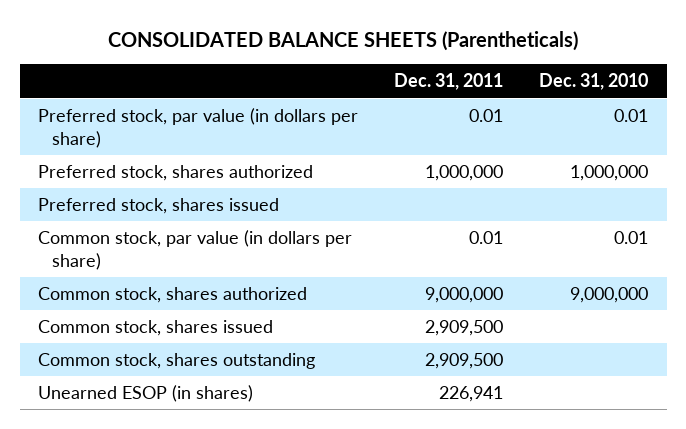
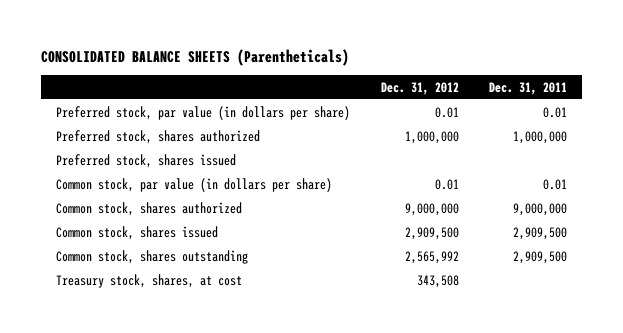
- | Dec. 31, 2011 | Dec. 31, 2010
+ | Dec. 31, 2012 | Dec. 31, 2011
- Unearned ESOP (in shares) | 226,941 |
+ Treasury stock, shares, at cost | 343,508 |

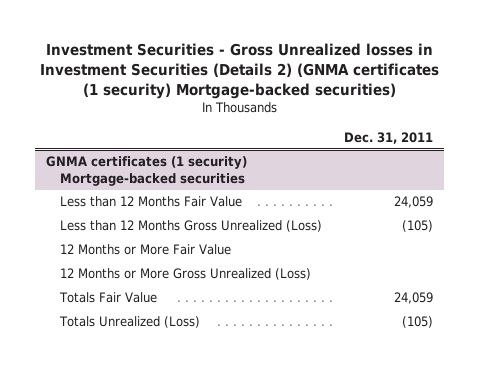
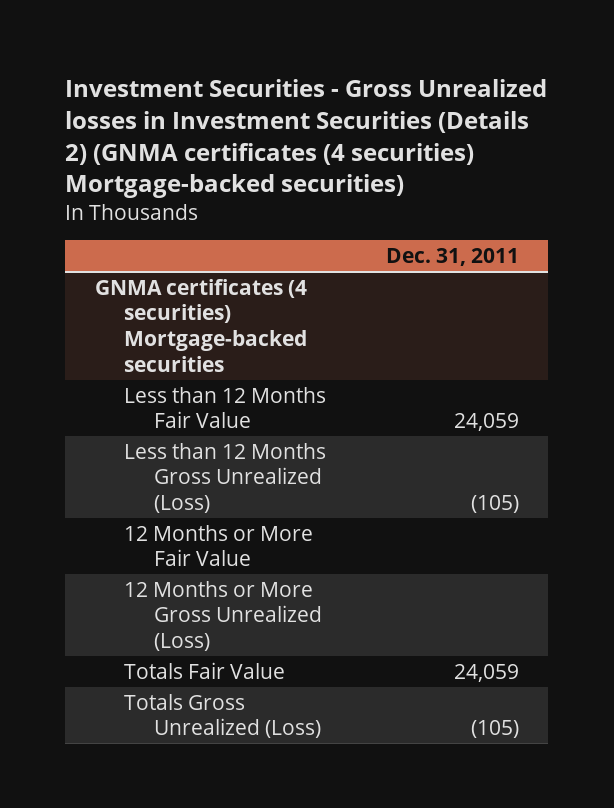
- Investment Securities - Gross Unrealized losses in Investment Securities (Details 2) (GNMA certificates (1 security) Mortgage-backed securities)
+ Investment Securities - Gross Unrealized losses in Investment Securities (Details 2) (GNMA certificates (4 securities) Mortgage-backed securities)
- GNMA certificates (1 security) Mortgage-backed securities
+ GNMA certificates (4 securities) Mortgage-backed securities
- Totals Unrealized (Loss) | (105)
+ Totals Gross Unrealized (Loss) | (105)

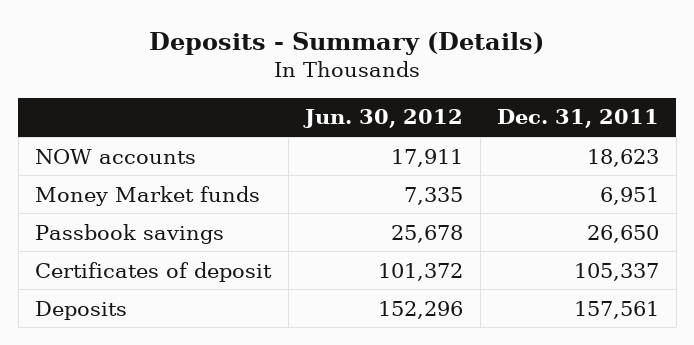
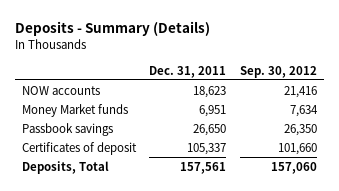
- | Jun. 30, 2012 | Dec. 31, 2011
+ | Dec. 31, 2011 | Sep. 30, 2012
- Deposits | 152,296 | 157,561
+ Deposits, Total | 157,561 | 157,060

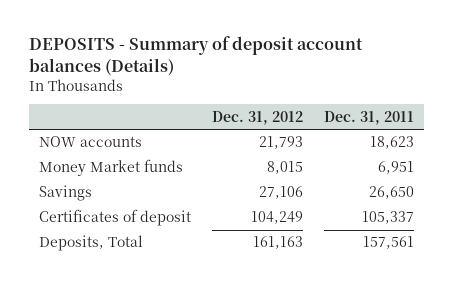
- Deposits - Summary (Details)
+ DEPOSITS - Summary of deposit account balances (Details)
- | Dec. 31, 2011 | Sep. 30, 2012
+ | Dec. 31, 2012 | Dec. 31, 2011
- Passbook savings | 26,650 | 26,350
+ Savings | 27,106 | 26,650

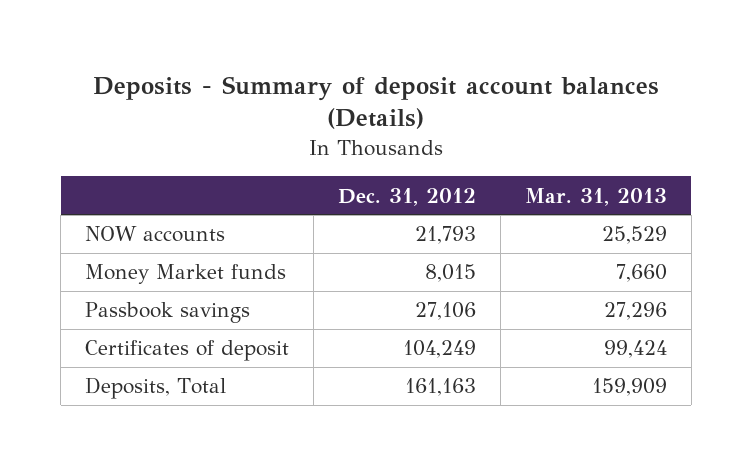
- DEPOSITS - Summary of deposit account balances (Details)
+ Deposits - Summary of deposit account balances (Details)
- | Dec. 31, 2012 | Dec. 31, 2011
+ | Dec. 31, 2012 | Mar. 31, 2013
- Savings | 27,106 | 26,650
+ Passbook savings | 27,106 | 27,296

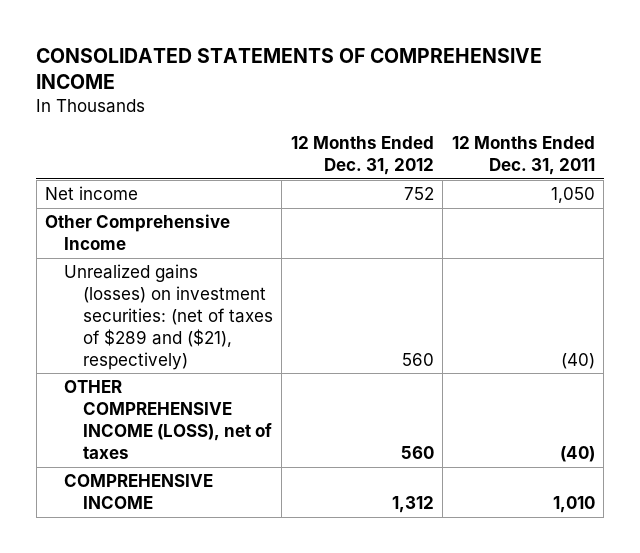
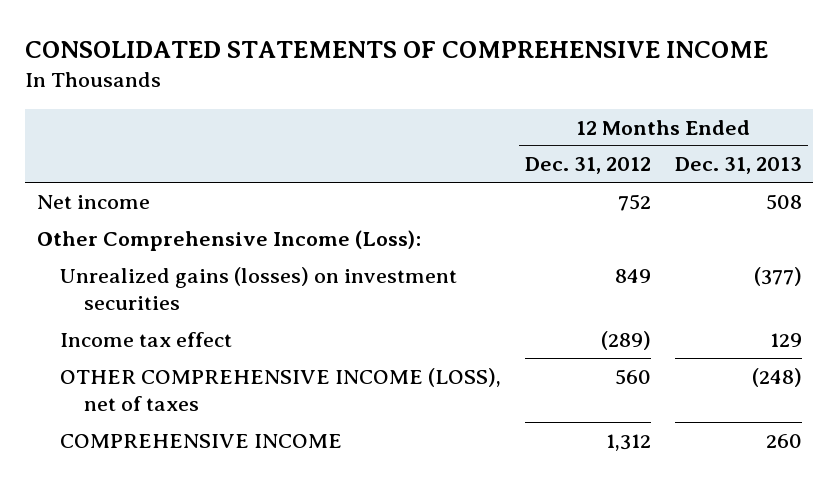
- | 12 Months Ended Dec. 31, 2012 | 12 Months Ended Dec. 31, 2011
+ | 12 Months Ended Dec. 31, 2012 | 12 Months Ended Dec. 31, 2013
- Other Comprehensive Income
- Unrealized gains (losses) on investment securities: (net of taxes of $289 and ($21), respectively) | 560 | (40)
+ Other Comprehensive Income (Loss):
+ Unrealized gains (losses) on investment securities | 849 | (377)
+ Income tax effect | (289) | 129

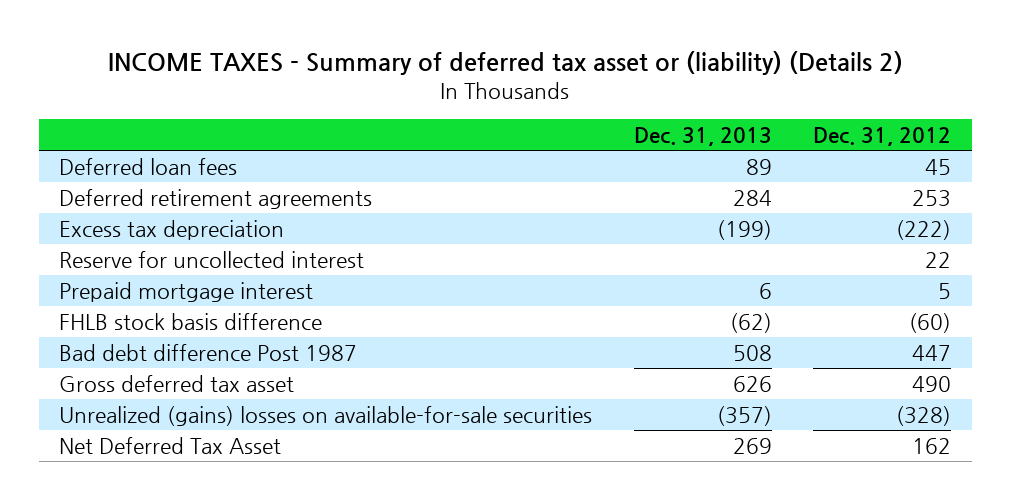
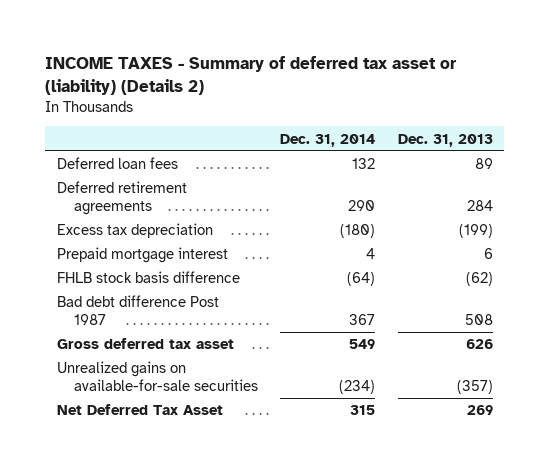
- | Dec. 31, 2013 | Dec. 31, 2012
+ | Dec. 31, 2014 | Dec. 31, 2013
- Reserve for uncollected interest | | 22
- Unrealized (gains) losses on available-for-sale securities | (357) | (328)
+ Unrealized gains on available-for-sale securities | (234) | (357)

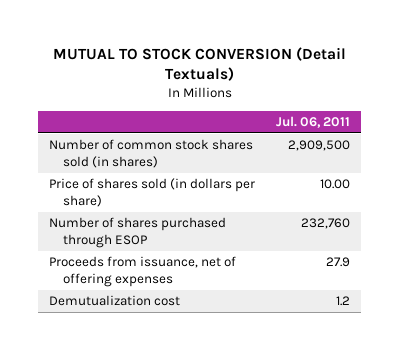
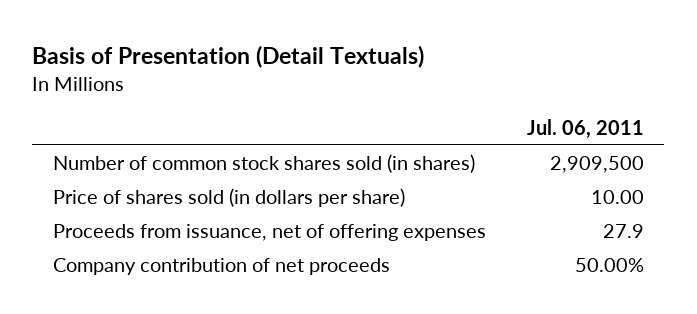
- MUTUAL TO STOCK CONVERSION (Detail Textuals)
+ Basis of Presentation (Detail Textuals)
- Number of shares purchased through ESOP | 232,760
- Demutualization cost | 1.2
+ Company contribution of net proceeds | 50.00%

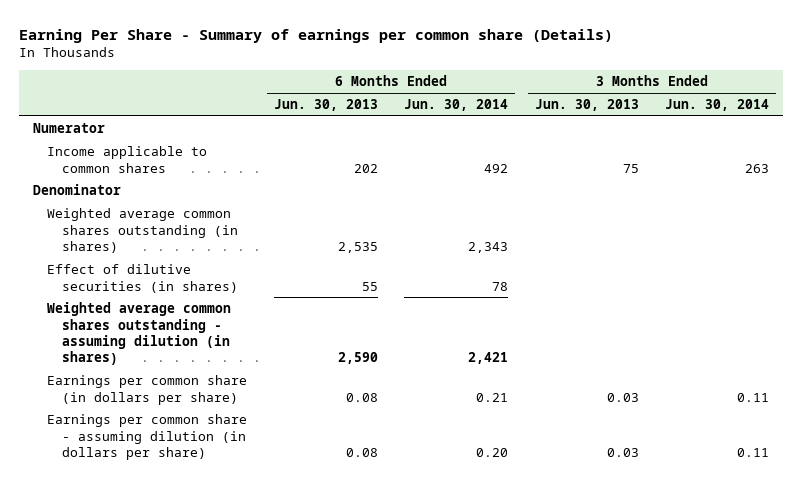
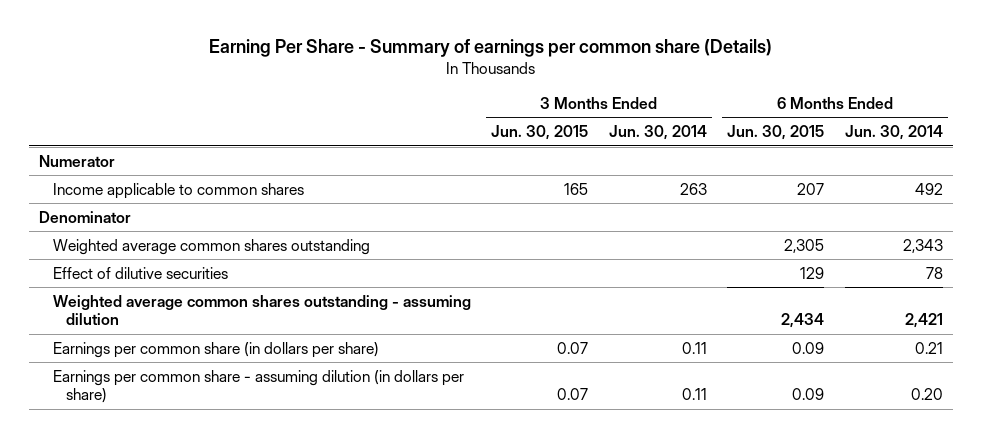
- | 6 Months Ended Jun. 30, 2013 | 6 Months Ended Jun. 30, 2014 | 3 Months Ended Jun. 30, 2013 | 3 Months Ended Jun. 30, 2014
+ | 3 Months Ended Jun. 30, 2015 | 3 Months Ended Jun. 30, 2014 | 6 Months Ended Jun. 30, 2015 | 6 Months Ended Jun. 30, 2014
- Weighted average common shares outstanding (in shares) | 2,535 | 2,343 | |
- Effect of dilutive securities (in shares) | 55 | 78 | |
- Weighted average common shares outstanding - assuming dilution (in shares) | 2,590 | 2,421 | |
+ Weighted average common shares outstanding | | | 2,305 | 2,343
+ Effect of dilutive securities | | | 129 | 78
+ Weighted average common shares outstanding - assuming dilution | | | 2,434 | 2,421

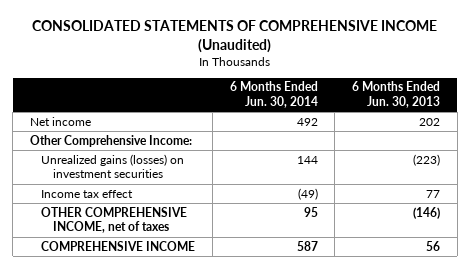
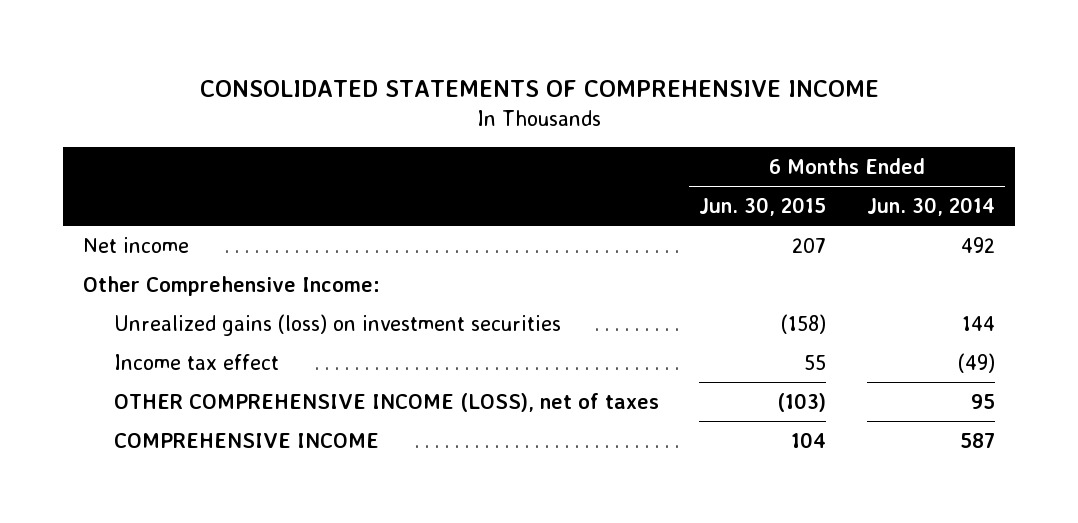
- CONSOLIDATED STATEMENTS OF COMPREHENSIVE INCOME (Unaudited)
+ CONSOLIDATED STATEMENTS OF COMPREHENSIVE INCOME
- | 6 Months Ended Jun. 30, 2014 | 6 Months Ended Jun. 30, 2013
+ | 6 Months Ended Jun. 30, 2015 | 6 Months Ended Jun. 30, 2014
- Unrealized gains (losses) on investment securities | 144 | (223)
+ Unrealized gains (loss) on investment securities | (158) | 144
- OTHER COMPREHENSIVE INCOME, net of taxes | 95 | (146)
+ OTHER COMPREHENSIVE INCOME (LOSS), net of taxes | (103) | 95

